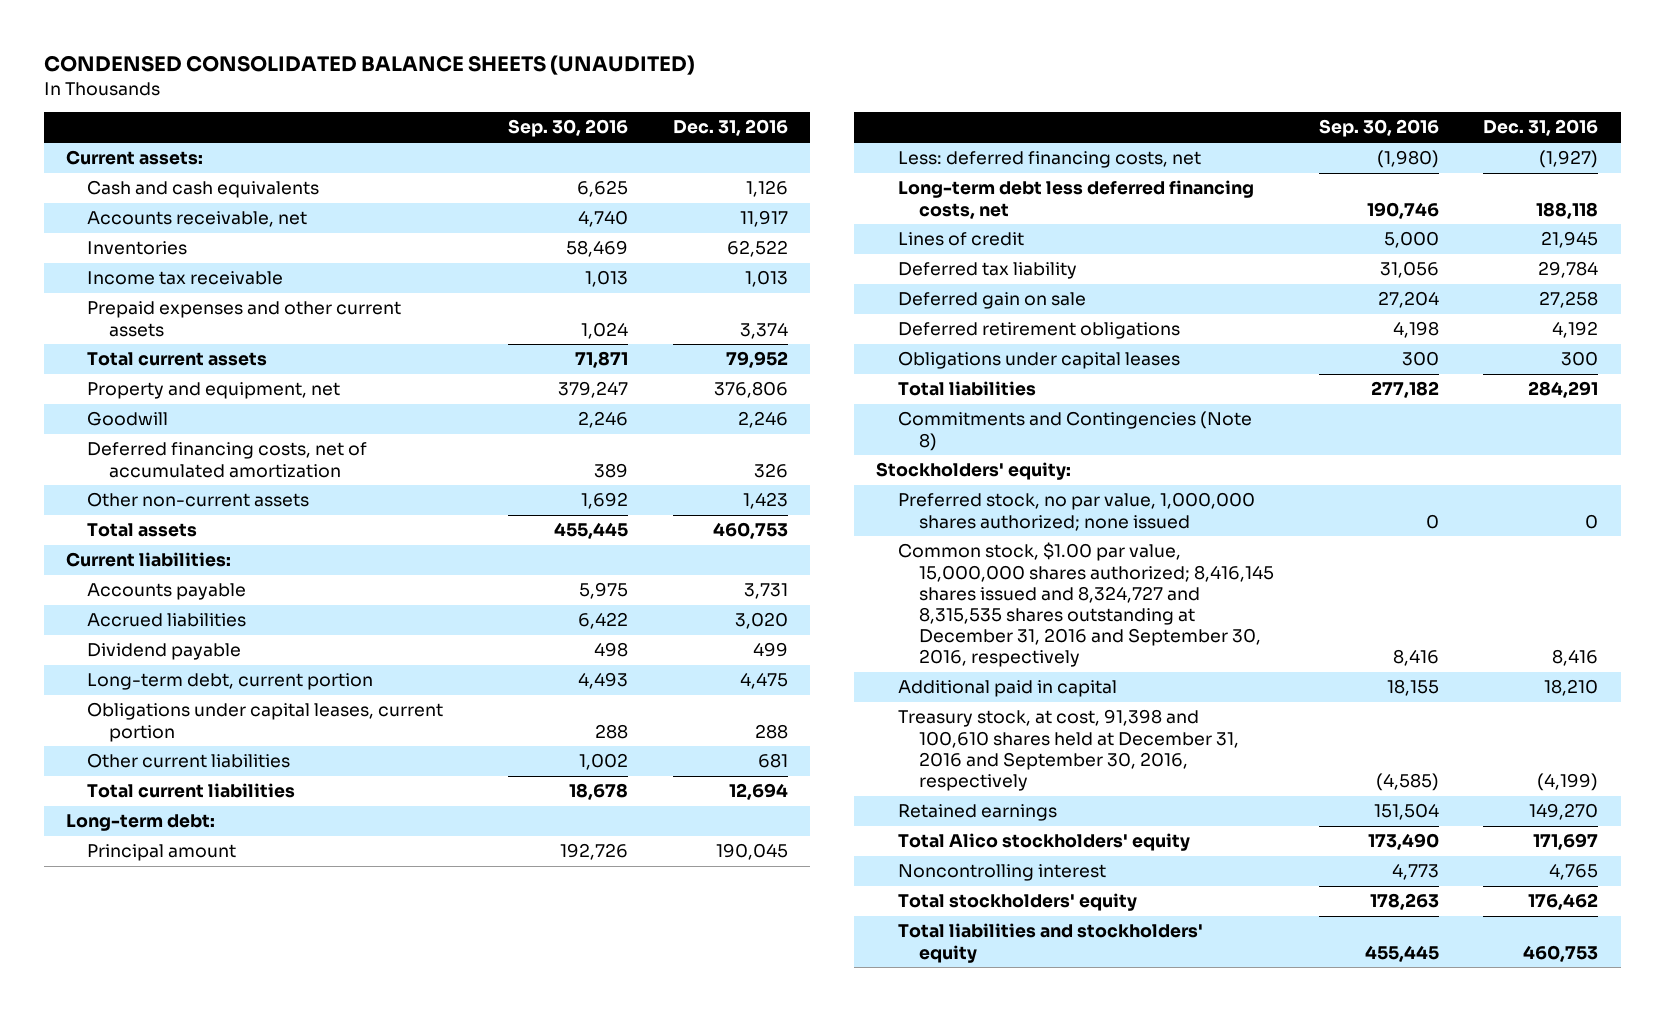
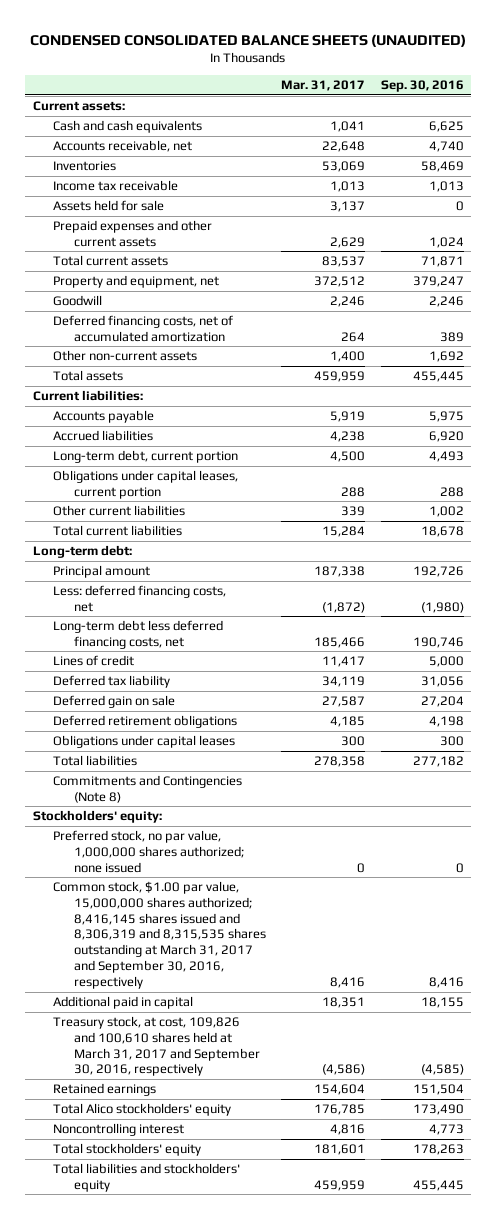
- | Sep. 30, 2016 | Dec. 31, 2016
+ | Mar. 31, 2017 | Sep. 30, 2016
+ Assets held for sale | 3,137 | 0
- Accrued liabilities | 6,422 | 3,020
- Dividend payable | 498 | 499
+ Accrued liabilities | 4,238 | 6,920
- Common stock, $1.00 par value, 15,000,000 shares authorized; 8,416,145 shares issued and 8,324,727 and 8,315,535 shares outstanding at December 31, 2016 and September 30, 2016, respectively | 8,416 | 8,416
+ Common stock, $1.00 par value, 15,000,000 shares authorized; 8,416,145 shares issued and 8,306,319 and 8,315,535 shares outstanding at March 31, 2017 and September 30, 2016, respectively | 8,416 | 8,416
- Treasury stock, at cost, 91,398 and 100,610 shares held at December 31, 2016 and September 30, 2016, respectively | (4,585) | (4,199)
+ Treasury stock, at cost, 109,826 and 100,610 shares held at March 31, 2017 and September 30, 2016, respectively | (4,586) | (4,585)

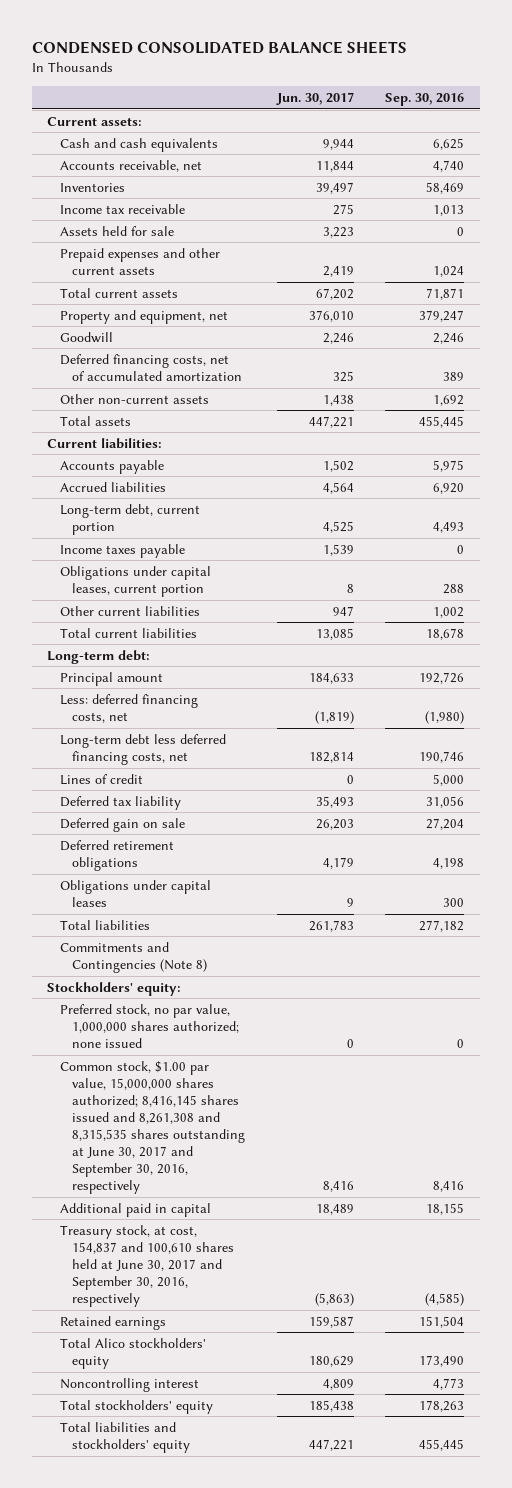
- CONDENSED CONSOLIDATED BALANCE SHEETS (UNAUDITED)
+ CONDENSED CONSOLIDATED BALANCE SHEETS
- | Mar. 31, 2017 | Sep. 30, 2016
+ | Jun. 30, 2017 | Sep. 30, 2016
+ Income taxes payable | 1,539 | 0
- Common stock, $1.00 par value, 15,000,000 shares authorized; 8,416,145 shares issued and 8,306,319 and 8,315,535 shares outstanding at March 31, 2017 and September 30, 2016, respectively | 8,416 | 8,416
+ Common stock, $1.00 par value, 15,000,000 shares authorized; 8,416,145 shares issued and 8,261,308 and 8,315,535 shares outstanding at June 30, 2017 and September 30, 2016, respectively | 8,416 | 8,416
- Treasury stock, at cost, 109,826 and 100,610 shares held at March 31, 2017 and September 30, 2016, respectively | (4,586) | (4,585)
+ Treasury stock, at cost, 154,837 and 100,610 shares held at June 30, 2017 and September 30, 2016, respectively | (5,863) | (4,585)

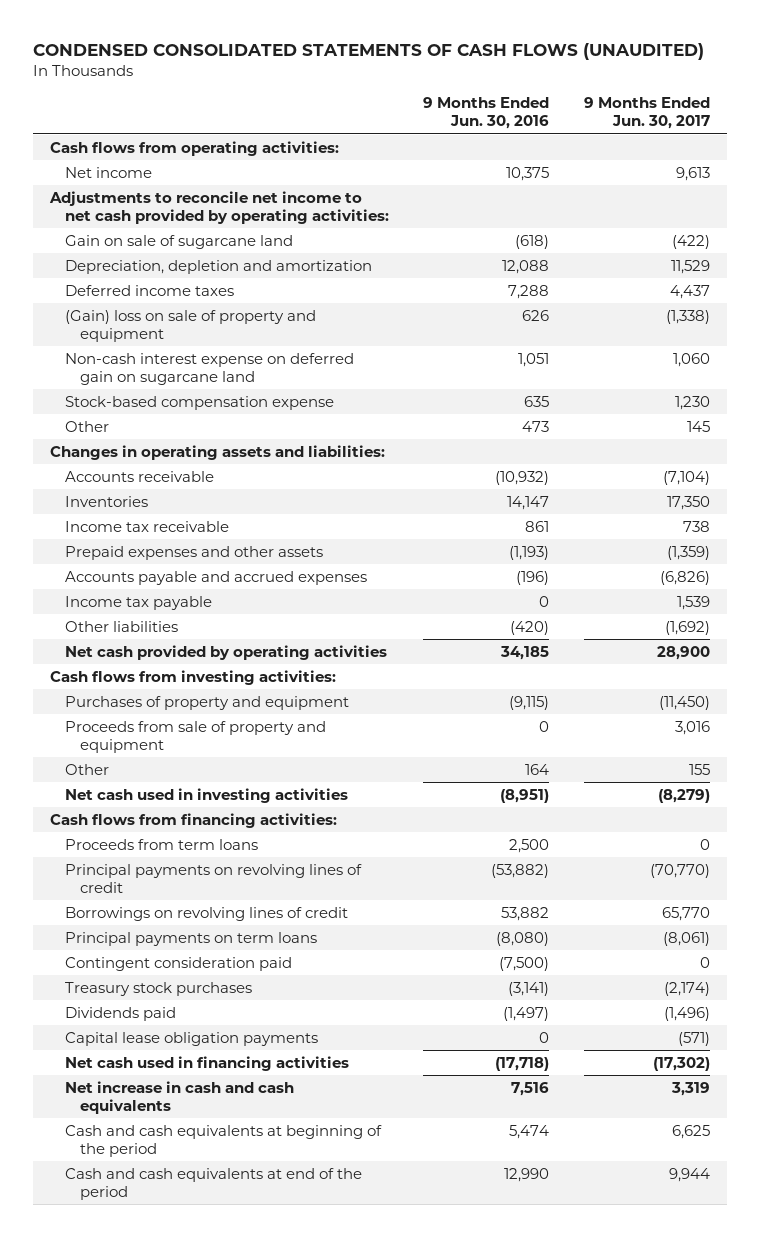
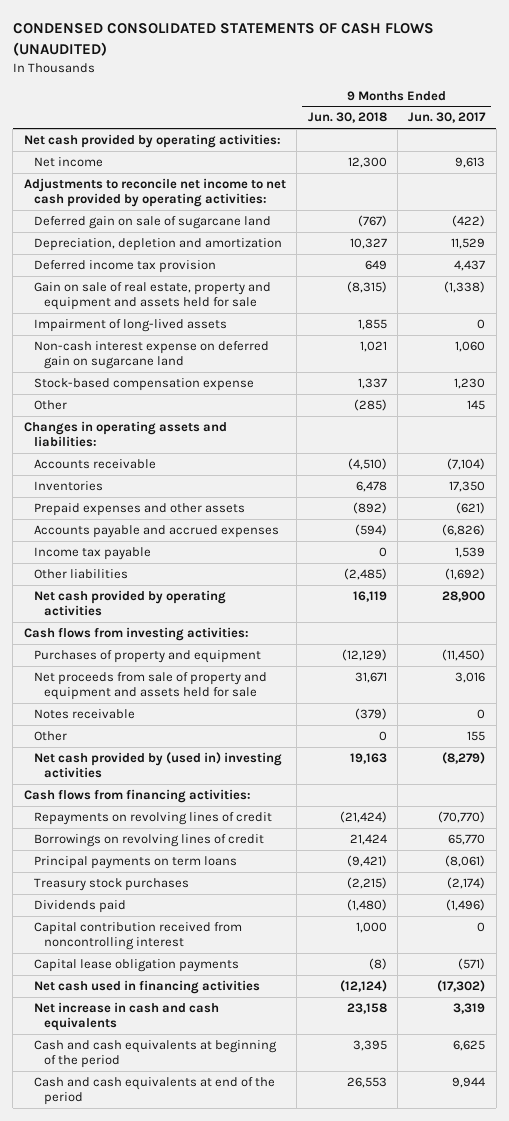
- | 9 Months Ended Jun. 30, 2016 | 9 Months Ended Jun. 30, 2017
+ | 9 Months Ended Jun. 30, 2018 | 9 Months Ended Jun. 30, 2017
- Cash flows from operating activities:
+ Net cash provided by operating activities:
- Gain on sale of sugarcane land | (618) | (422)
+ Deferred gain on sale of sugarcane land | (767) | (422)
- Deferred income taxes | 7,288 | 4,437
- (Gain) loss on sale of property and equipment | 626 | (1,338)
+ Deferred income tax provision | 649 | 4,437
+ Gain on sale of real estate, property and equipment and assets held for sale | (8,315) | (1,338)
+ Impairment of long-lived assets | 1,855 | 0
- Income tax receivable | 861 | 738
- Prepaid expenses and other assets | (1,193) | (1,359)
+ Prepaid expenses and other assets | (892) | (621)
- Proceeds from sale of property and equipment | 0 | 3,016
+ Net proceeds from sale of property and equipment and assets held for sale | 31,671 | 3,016
+ Notes receivable | (379) | 0
- Net cash used in investing activities | (8,951) | (8,279)
+ Net cash provided by (used in) investing activities | 19,163 | (8,279)
- Proceeds from term loans | 2,500 | 0
- Principal payments on revolving lines of credit | (53,882) | (70,770)
+ Repayments on revolving lines of credit | (21,424) | (70,770)
- Contingent consideration paid | (7,500) | 0
+ Capital contribution received from noncontrolling interest | 1,000 | 0

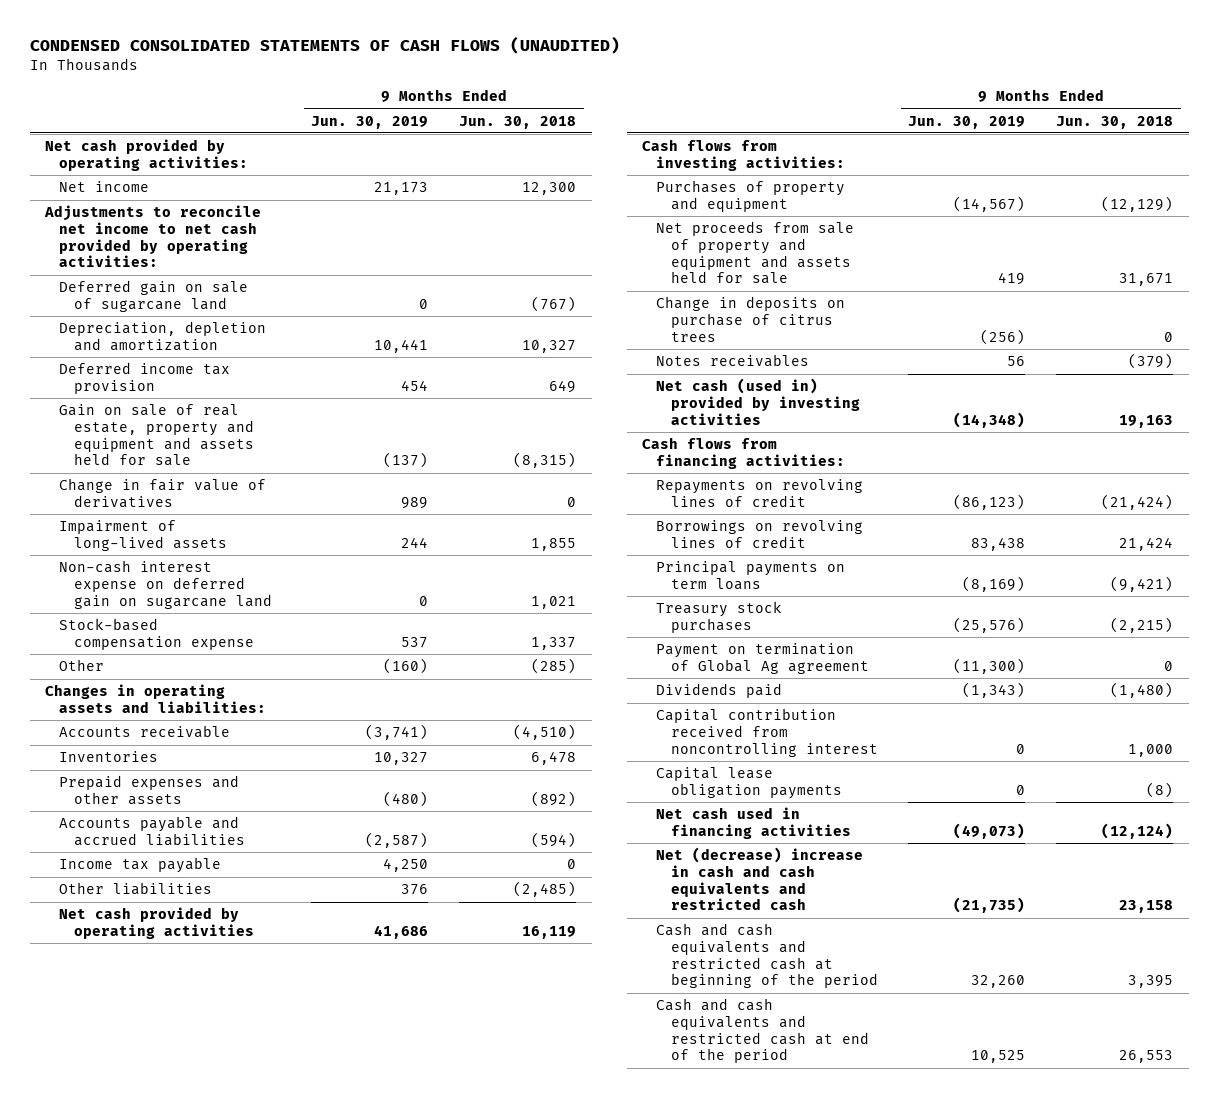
- | 9 Months Ended Jun. 30, 2018 | 9 Months Ended Jun. 30, 2017
+ | 9 Months Ended Jun. 30, 2019 | 9 Months Ended Jun. 30, 2018
+ Change in fair value of derivatives | 989 | 0
- Accounts payable and accrued expenses | (594) | (6,826)
+ Accounts payable and accrued liabilities | (2,587) | (594)
- Notes receivable | (379) | 0
- Other | 0 | 155
- Net cash provided by (used in) investing activities | 19,163 | (8,279)
+ Change in deposits on purchase of citrus trees | (256) | 0
+ Notes receivables | 56 | (379)
+ Net cash (used in) provided by investing activities | (14,348) | 19,163
+ Payment on termination of Global Ag agreement | (11,300) | 0
- Net increase in cash and cash equivalents | 23,158 | 3,319
- Cash and cash equivalents at beginning of the period | 3,395 | 6,625
- Cash and cash equivalents at end of the period | 26,553 | 9,944
+ Net (decrease) increase in cash and cash equivalents and restricted cash | (21,735) | 23,158
+ Cash and cash equivalents and restricted cash at beginning of the period | 32,260 | 3,395
+ Cash and cash equivalents and restricted cash at end of the period | 10,525 | 26,553

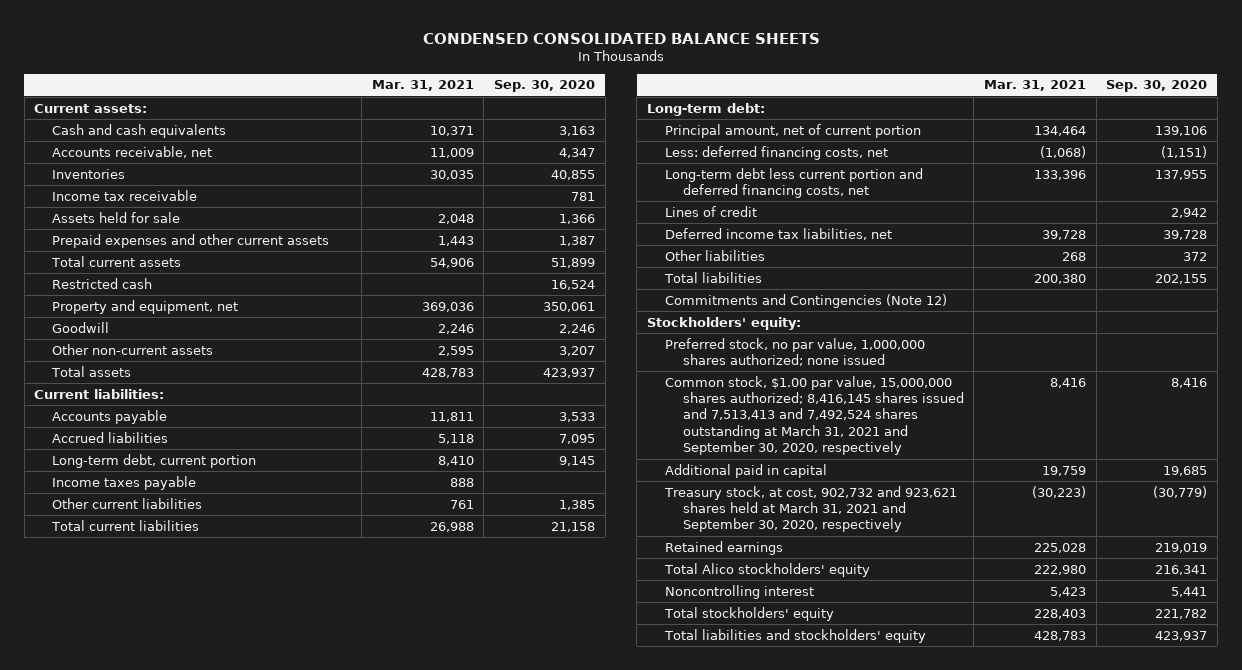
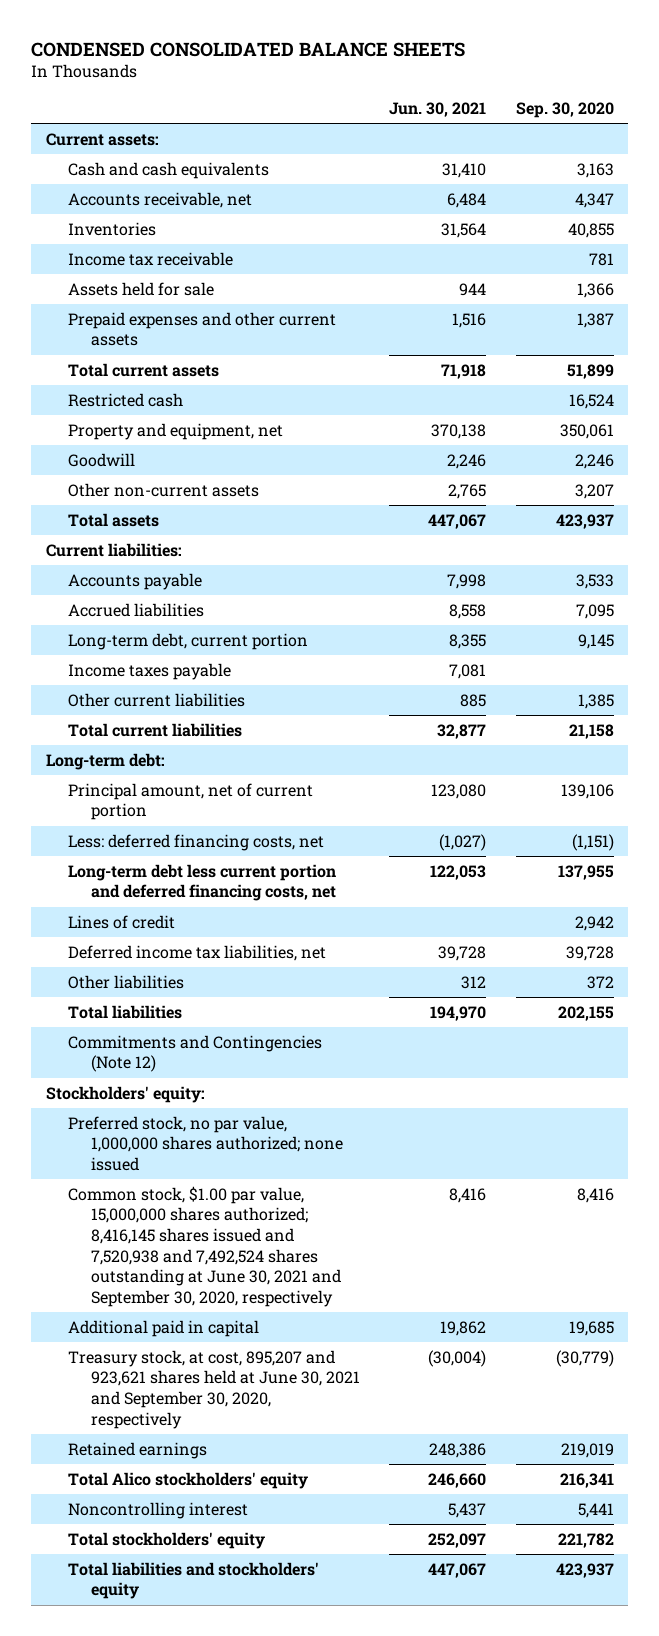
- | Mar. 31, 2021 | Sep. 30, 2020
+ | Jun. 30, 2021 | Sep. 30, 2020
- Common stock, $1.00 par value, 15,000,000 shares authorized; 8,416,145 shares issued and 7,513,413 and 7,492,524 shares outstanding at March 31, 2021 and September 30, 2020, respectively | 8,416 | 8,416
+ Common stock, $1.00 par value, 15,000,000 shares authorized; 8,416,145 shares issued and 7,520,938 and 7,492,524 shares outstanding at June 30, 2021 and September 30, 2020, respectively | 8,416 | 8,416
- Treasury stock, at cost, 902,732 and 923,621 shares held at March 31, 2021 and September 30, 2020, respectively | (30,223) | (30,779)
+ Treasury stock, at cost, 895,207 and 923,621 shares held at June 30, 2021 and September 30, 2020, respectively | (30,004) | (30,779)

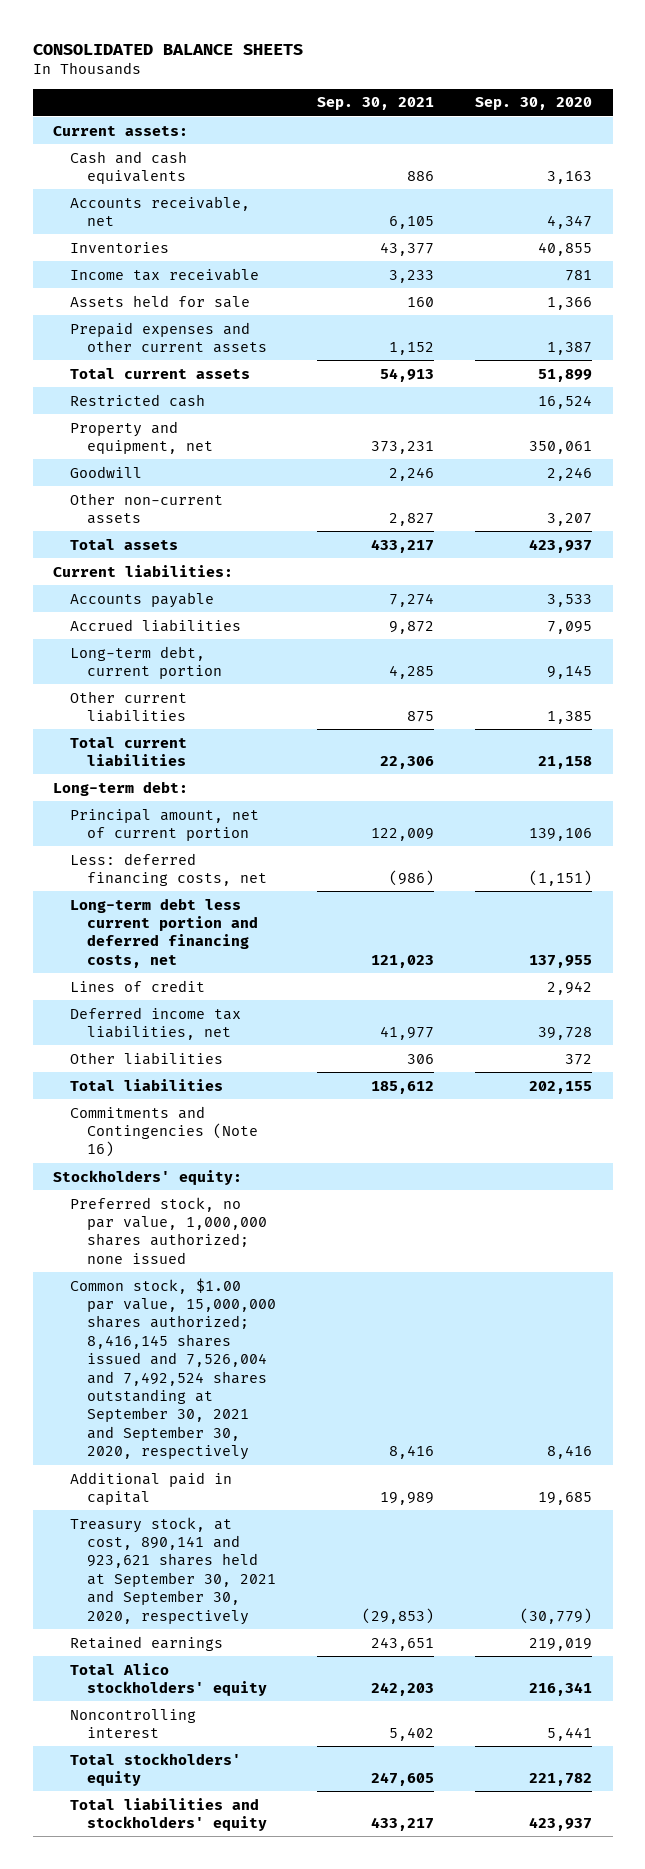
- CONDENSED CONSOLIDATED BALANCE SHEETS
+ CONSOLIDATED BALANCE SHEETS
- | Jun. 30, 2021 | Sep. 30, 2020
+ | Sep. 30, 2021 | Sep. 30, 2020
- Income taxes payable | 7,081 |
- Commitments and Contingencies (Note 12)
+ Commitments and Contingencies (Note 16)
- Common stock, $1.00 par value, 15,000,000 shares authorized; 8,416,145 shares issued and 7,520,938 and 7,492,524 shares outstanding at June 30, 2021 and September 30, 2020, respectively | 8,416 | 8,416
+ Common stock, $1.00 par value, 15,000,000 shares authorized; 8,416,145 shares issued and 7,526,004 and 7,492,524 shares outstanding at September 30, 2021 and September 30, 2020, respectively | 8,416 | 8,416
- Treasury stock, at cost, 895,207 and 923,621 shares held at June 30, 2021 and September 30, 2020, respectively | (30,004) | (30,779)
+ Treasury stock, at cost, 890,141 and 923,621 shares held at September 30, 2021 and September 30, 2020, respectively | (29,853) | (30,779)

